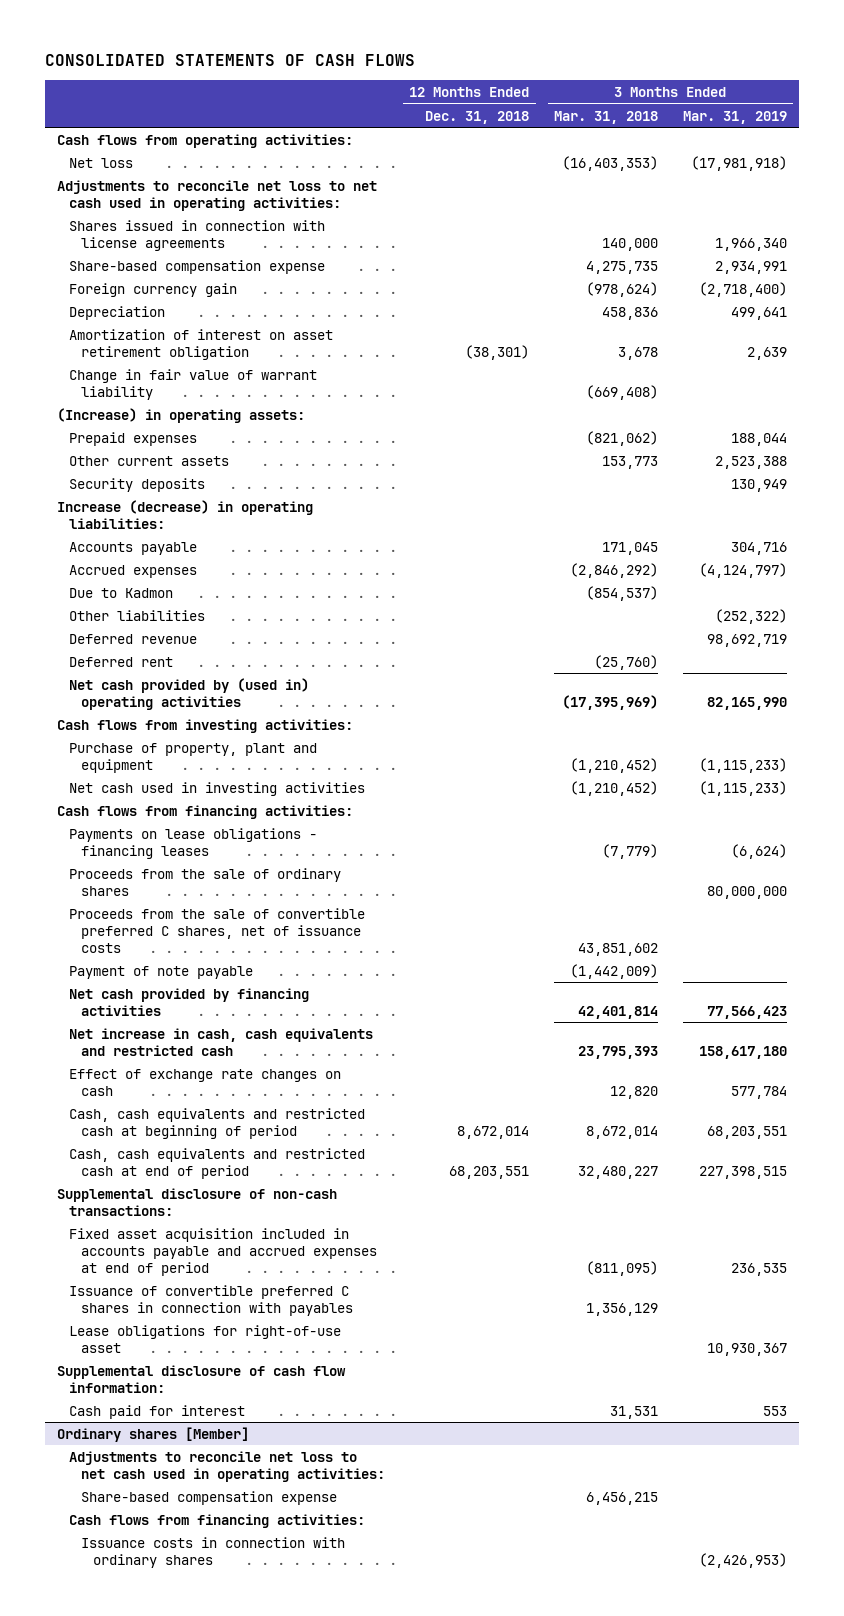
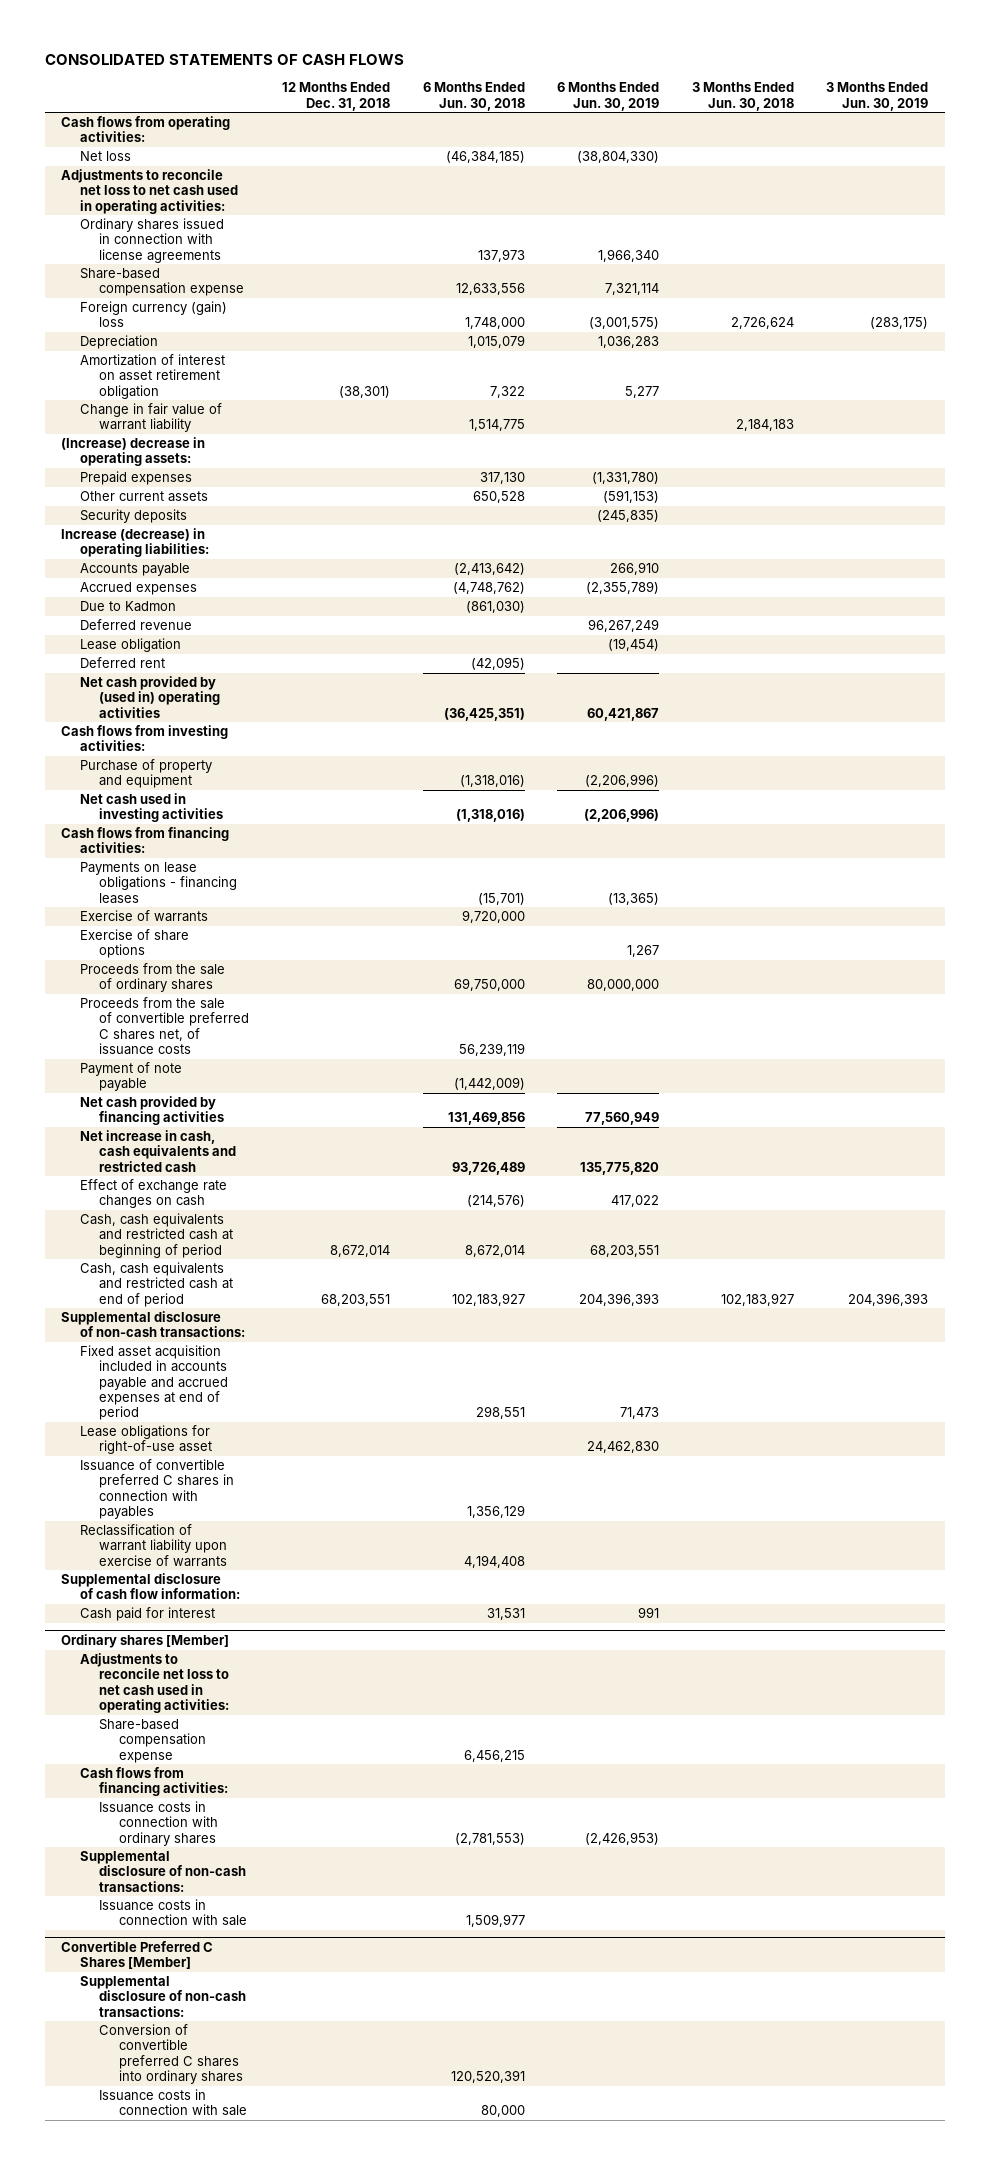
- | 12 Months Ended Dec. 31, 2018 | 3 Months Ended Mar. 31, 2018 | 3 Months Ended Mar. 31, 2019
+ | 12 Months Ended Dec. 31, 2018 | 6 Months Ended Jun. 30, 2018 | 6 Months Ended Jun. 30, 2019 | 3 Months Ended Jun. 30, 2018 | 3 Months Ended Jun. 30, 2019
- Shares issued in connection with license agreements | | 140,000 | 1,966,340
+ Ordinary shares issued in connection with license agreements | | 137,973 | 1,966,340 | |
- Foreign currency gain | | (978,624) | (2,718,400)
+ Foreign currency (gain) loss | | 1,748,000 | (3,001,575) | 2,726,624 | (283,175)
- (Increase) in operating assets:
+ (Increase) decrease in operating assets:
- Other liabilities | | | (252,322)
+ Lease obligation | | | (19,454) | |
- Purchase of property, plant and equipment | | (1,210,452) | (1,115,233)
+ Purchase of property and equipment | | (1,318,016) | (2,206,996) | |
+ Exercise of warrants | | 9,720,000 | | |
+ Exercise of share options | | | 1,267 | |
- Proceeds from the sale of convertible preferred C shares, net of issuance costs | | 43,851,602 |
+ Proceeds from the sale of convertible preferred C shares net, of issuance costs | | 56,239,119 | | |
moved down: Issuance of convertible preferred C shares in connection with payables | | 1,356,129 | | |
+ Reclassification of warrant liability upon exercise of warrants | | 4,194,408 | | |
@ Ordinary shares [Member]
+ Supplemental disclosure of non-cash transactions:
+ Issuance costs in connection with sale | | 1,509,977 | | |
+ Convertible Preferred C Shares [Member]
+ Supplemental disclosure of non-cash transactions:
+ Conversion of convertible preferred C shares into ordinary shares | | 120,520,391 | | |
+ Issuance costs in connection with sale | | 80,000 | | |

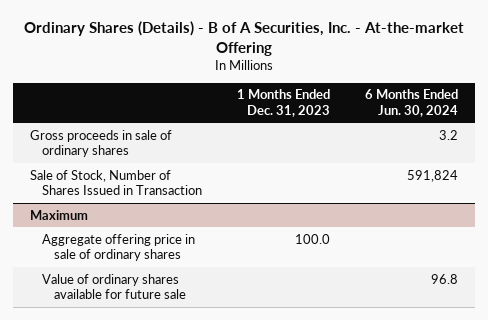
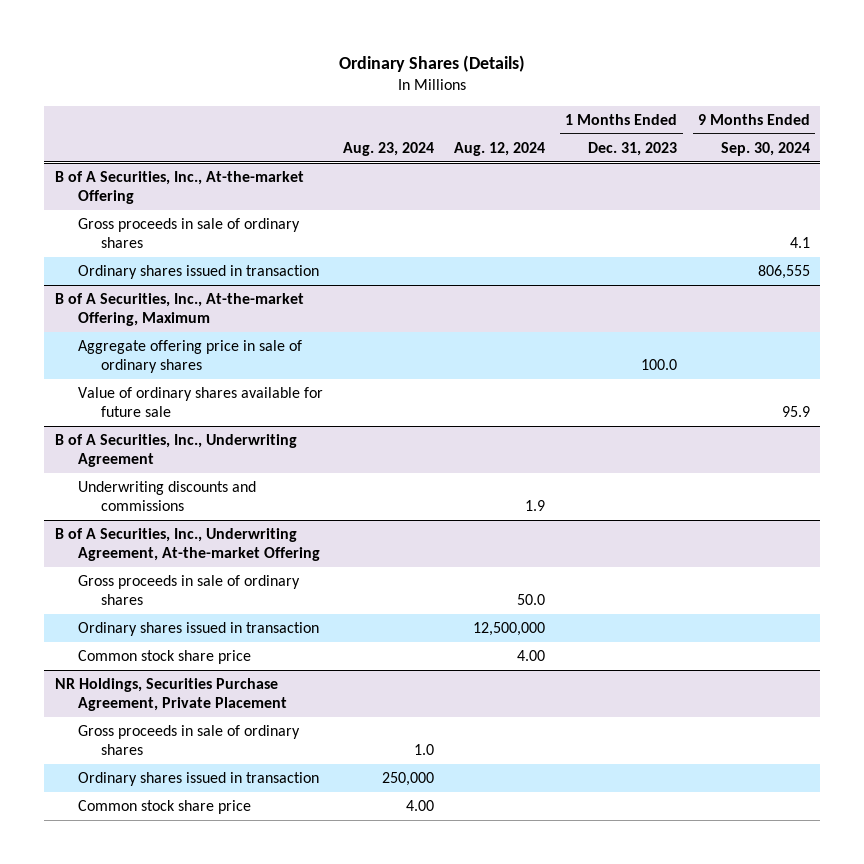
- Ordinary Shares (Details) - B of A Securities, Inc. - At-the-market Offering
+ Ordinary Shares (Details)
- | 1 Months Ended Dec. 31, 2023 | 6 Months Ended Jun. 30, 2024
+ | Aug. 23, 2024 | Aug. 12, 2024 | 1 Months Ended Dec. 31, 2023 | 9 Months Ended Sep. 30, 2024
- Gross proceeds in sale of ordinary shares | | 3.2
- Sale of Stock, Number of Shares Issued in Transaction | | 591,824
- Maximum
+ B of A Securities, Inc., At-the-market Offering
+ Gross proceeds in sale of ordinary shares | | | | 4.1
+ Ordinary shares issued in transaction | | | | 806,555
+ B of A Securities, Inc., At-the-market Offering, Maximum
+ B of A Securities, Inc., Underwriting Agreement
+ Underwriting discounts and commissions | | 1.9 | |
+ B of A Securities, Inc., Underwriting Agreement, At-the-market Offering
+ Gross proceeds in sale of ordinary shares | | 50.0 | |
+ Ordinary shares issued in transaction | | 12,500,000 | |
+ Common stock share price | | 4.00 | |
+ NR Holdings, Securities Purchase Agreement, Private Placement
+ Gross proceeds in sale of ordinary shares | 1.0 | | |
+ Ordinary shares issued in transaction | 250,000 | | |
+ Common stock share price | 4.00 | | |

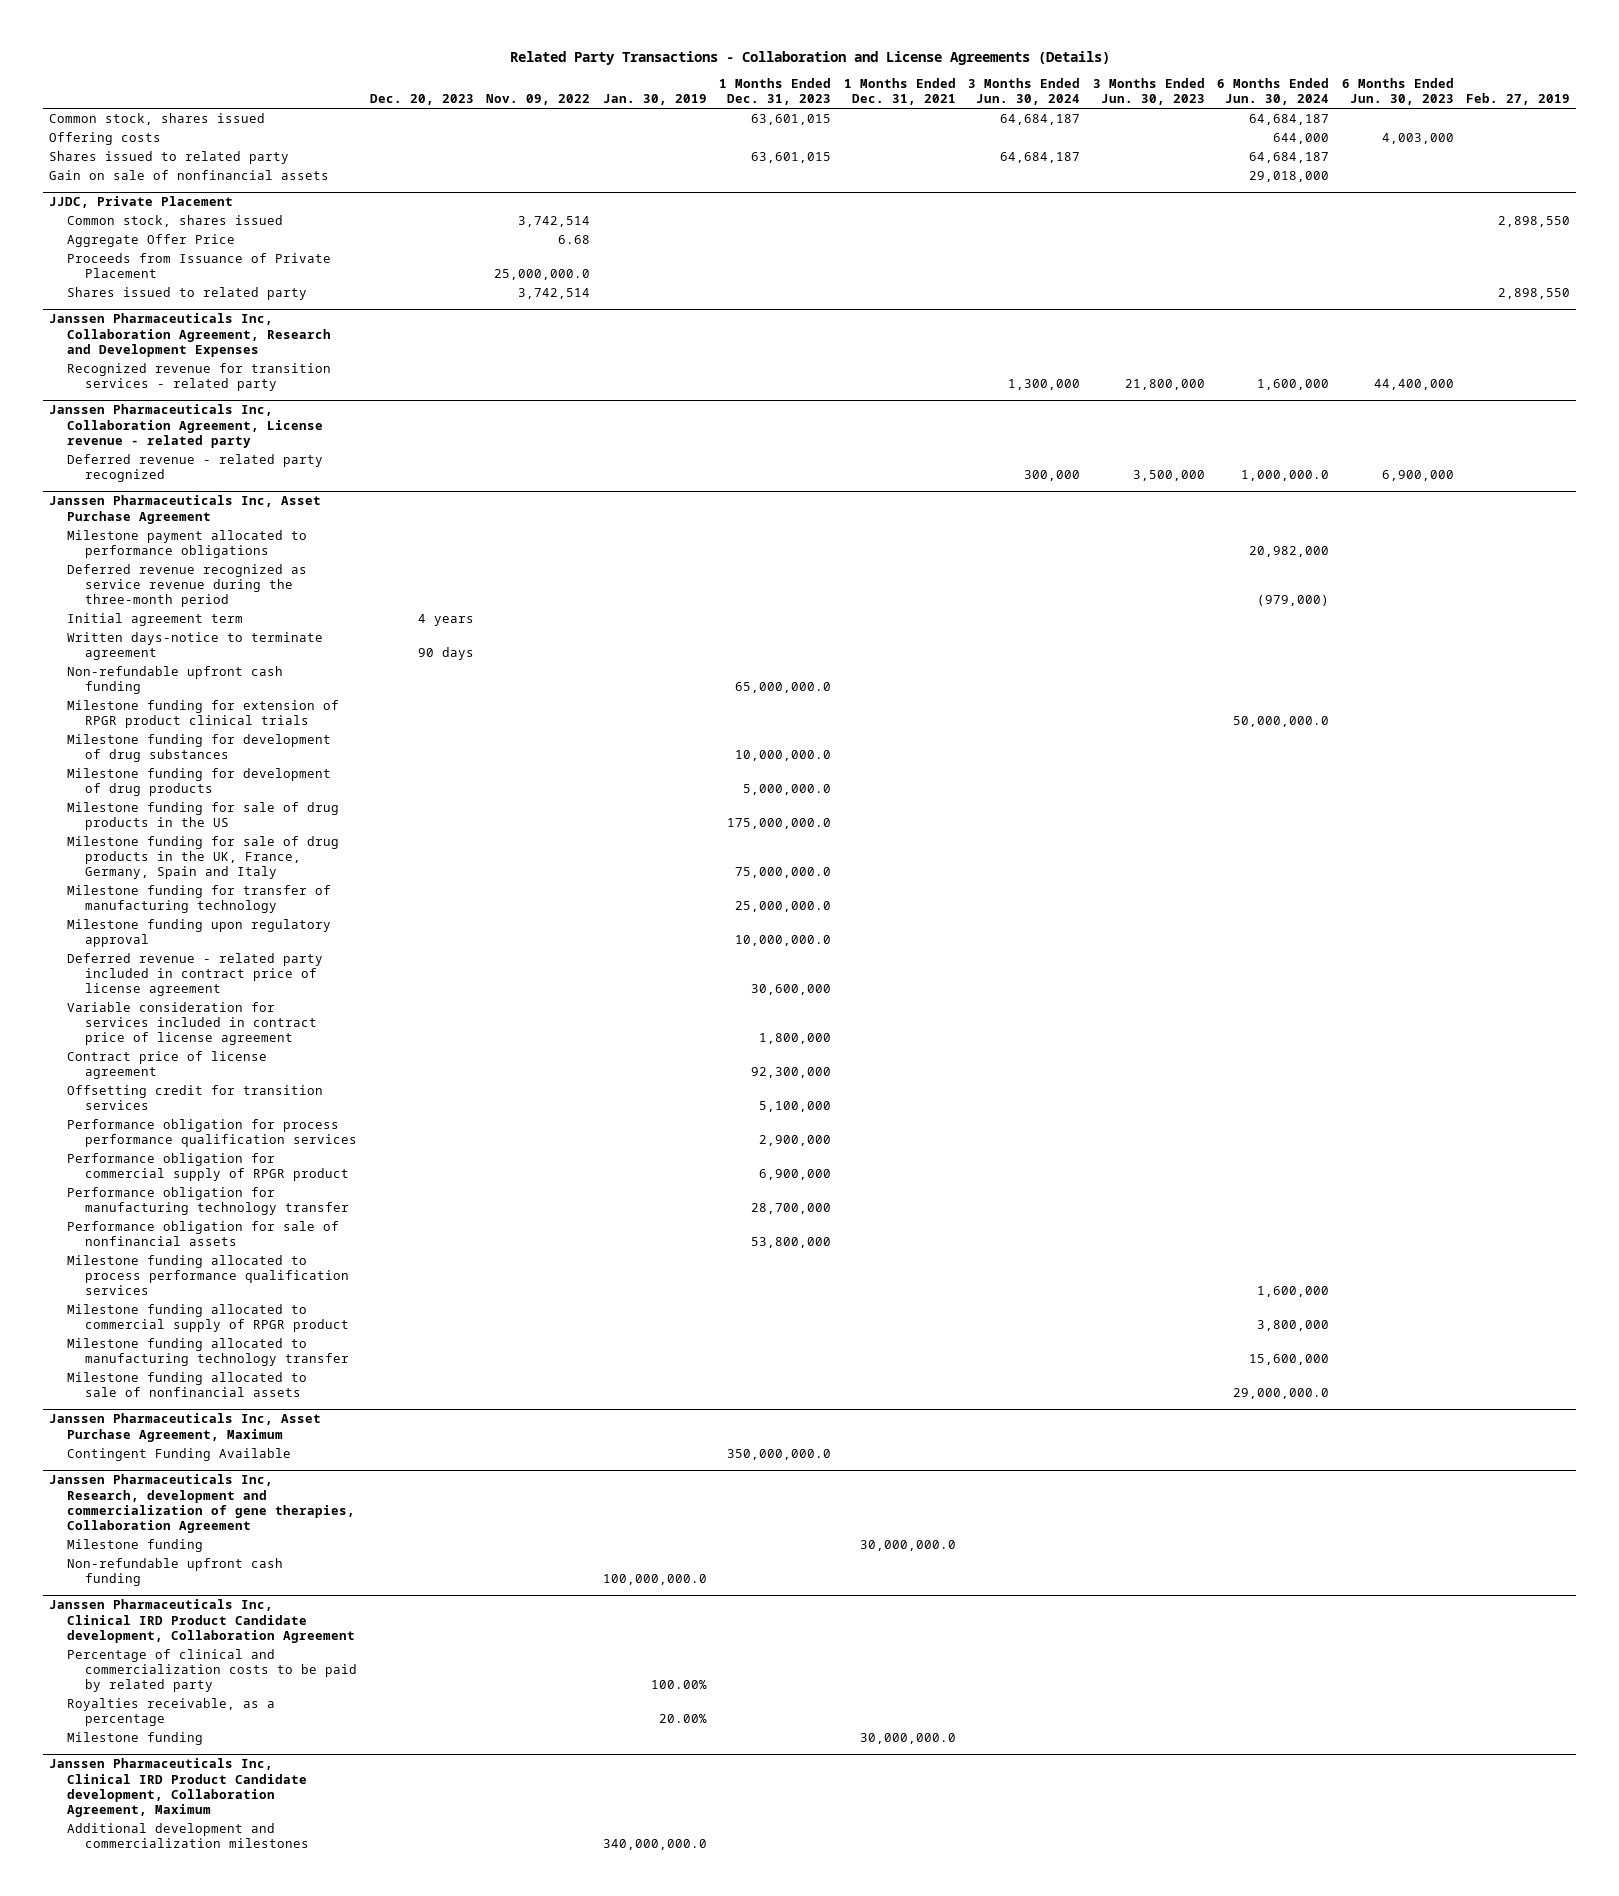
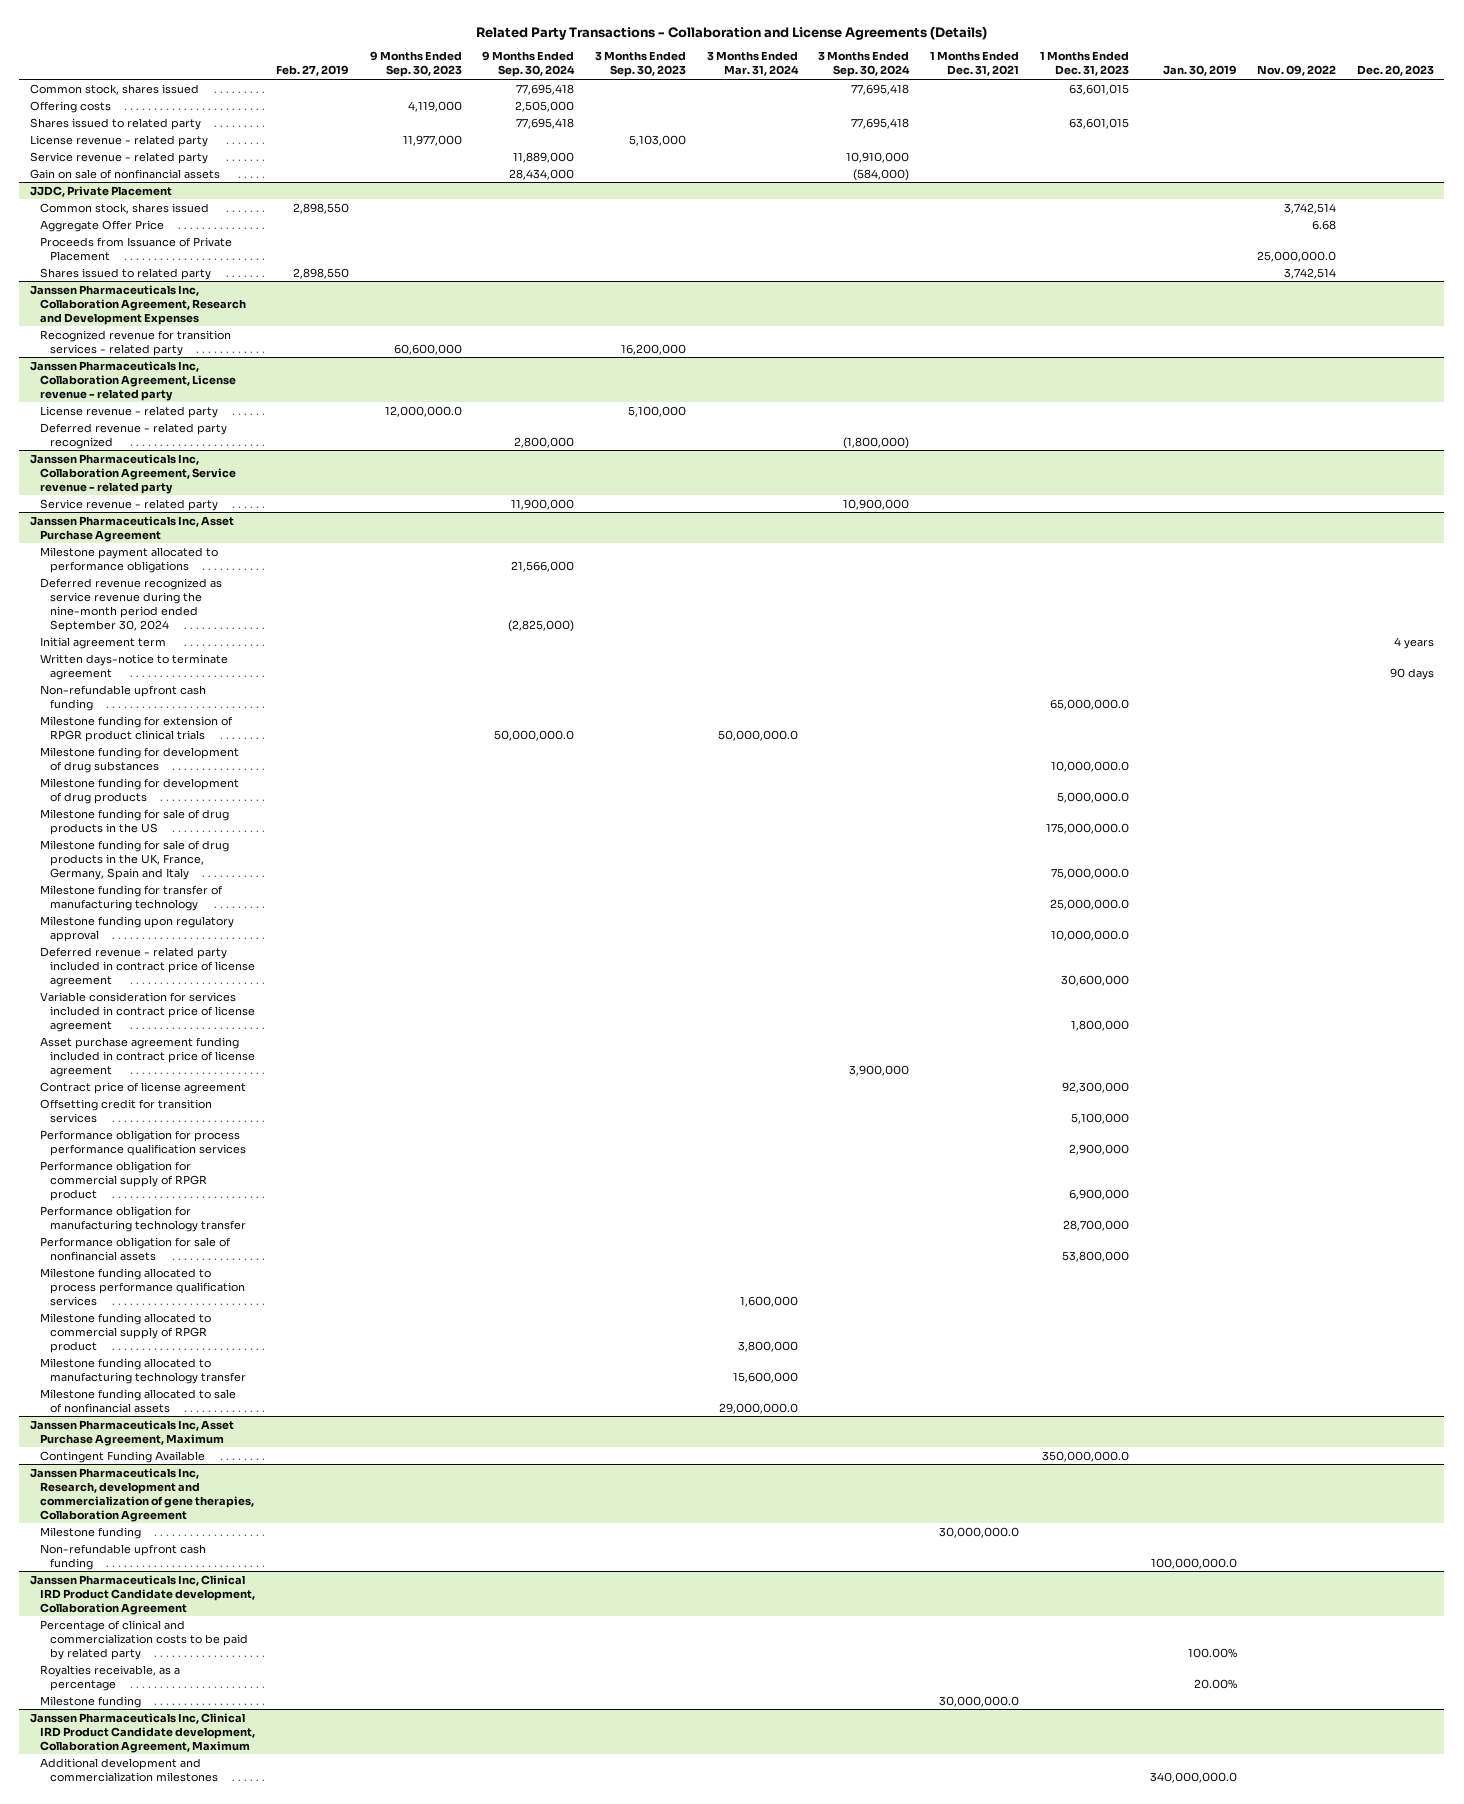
- | Dec. 20, 2023 | Nov. 09, 2022 | Jan. 30, 2019 | 1 Months Ended Dec. 31, 2023 | 1 Months Ended Dec. 31, 2021 | 3 Months Ended Jun. 30, 2024 | 3 Months Ended Jun. 30, 2023 | 6 Months Ended Jun. 30, 2024 | 6 Months Ended Jun. 30, 2023 | Feb. 27, 2019
+ | Feb. 27, 2019 | 9 Months Ended Sep. 30, 2023 | 9 Months Ended Sep. 30, 2024 | 3 Months Ended Sep. 30, 2023 | 3 Months Ended Mar. 31, 2024 | 3 Months Ended Sep. 30, 2024 | 1 Months Ended Dec. 31, 2021 | 1 Months Ended Dec. 31, 2023 | Jan. 30, 2019 | Nov. 09, 2022 | Dec. 20, 2023
+ License revenue - related party | | 11,977,000 | | 5,103,000 | | | | | | |
+ Service revenue - related party | | | 11,889,000 | | | 10,910,000 | | | | |
@ Janssen Pharmaceuticals Inc, Collaboration Agreement, License revenue - related party
+ License revenue - related party | | 12,000,000.0 | | 5,100,000 | | | | | | |
+ Janssen Pharmaceuticals Inc, Collaboration Agreement, Service revenue - related party
+ Service revenue - related party | | | 11,900,000 | | | 10,900,000 | | | | |
@ Janssen Pharmaceuticals Inc, Asset Purchase Agreement
- Deferred revenue recognized as service revenue during the three-month period | | | | | | | | (979,000) | |
+ Deferred revenue recognized as service revenue during the nine-month period ended September 30, 2024 | | | (2,825,000) | | | | | | | |
+ Asset purchase agreement funding included in contract price of license agreement | | | | | | 3,900,000 | | | | |

